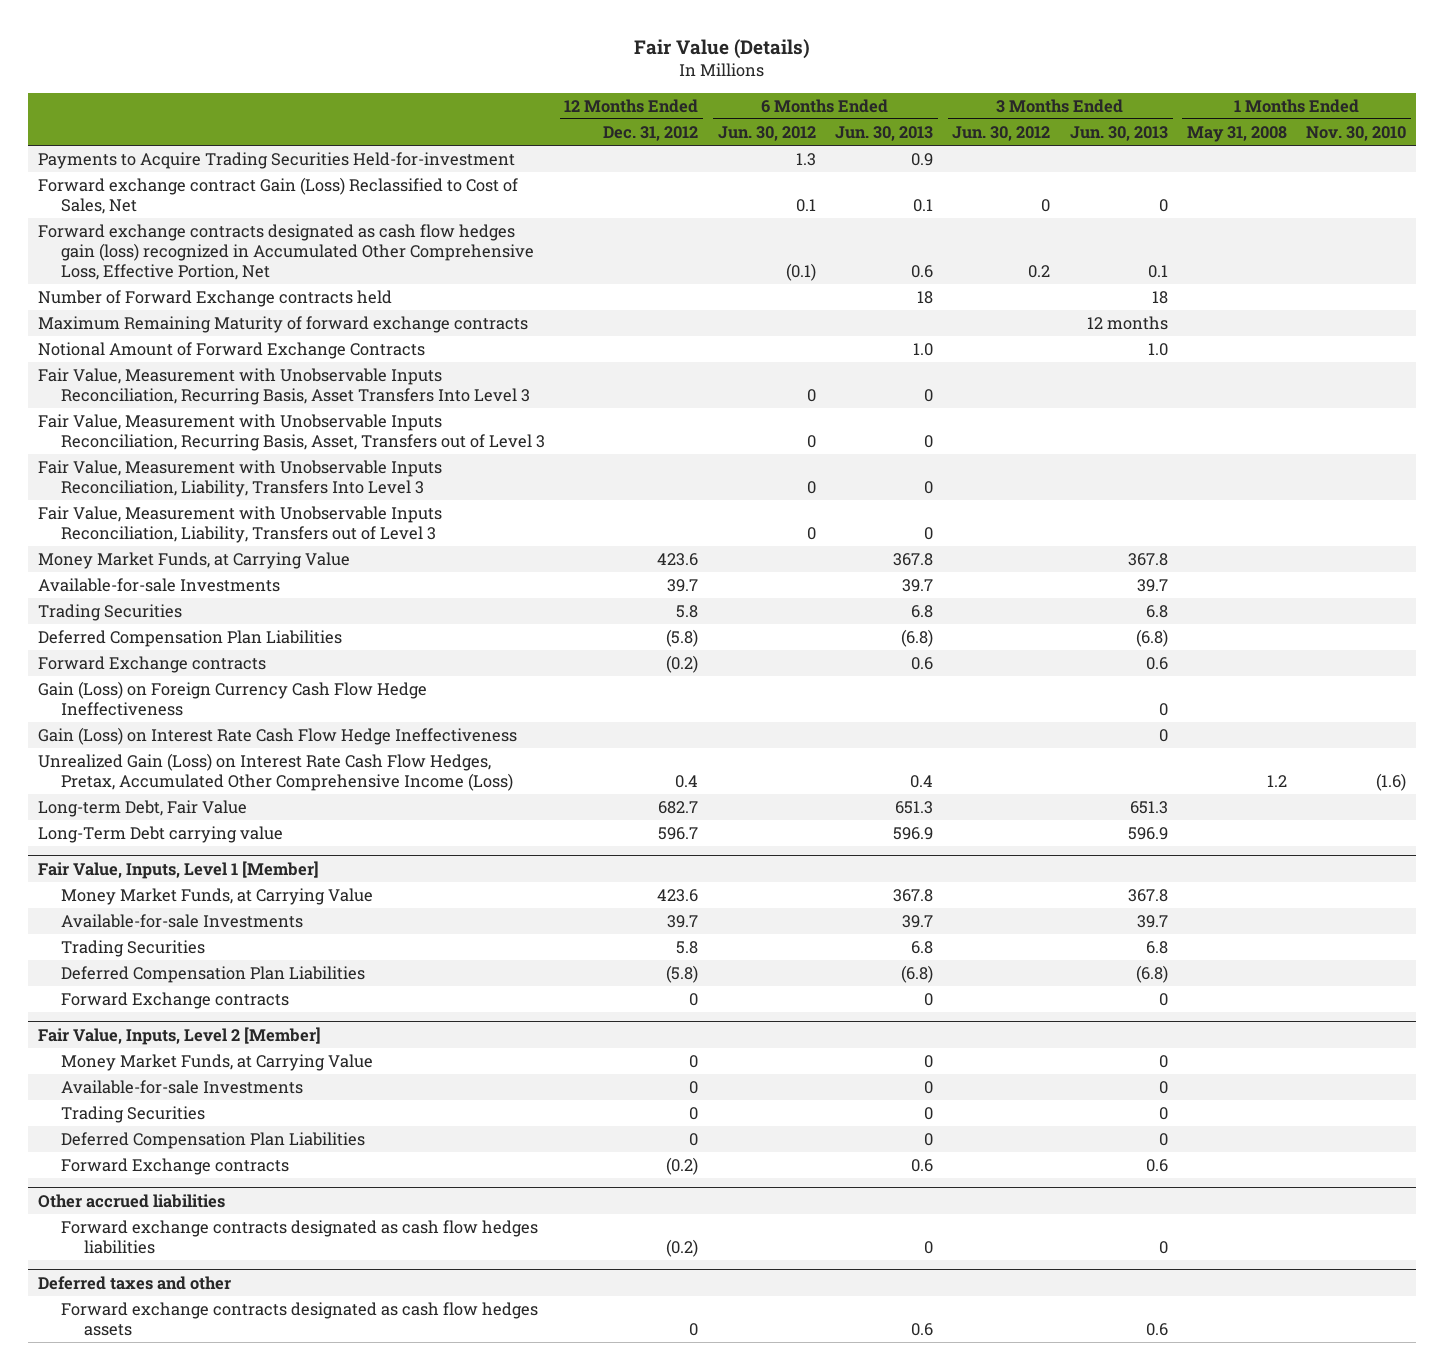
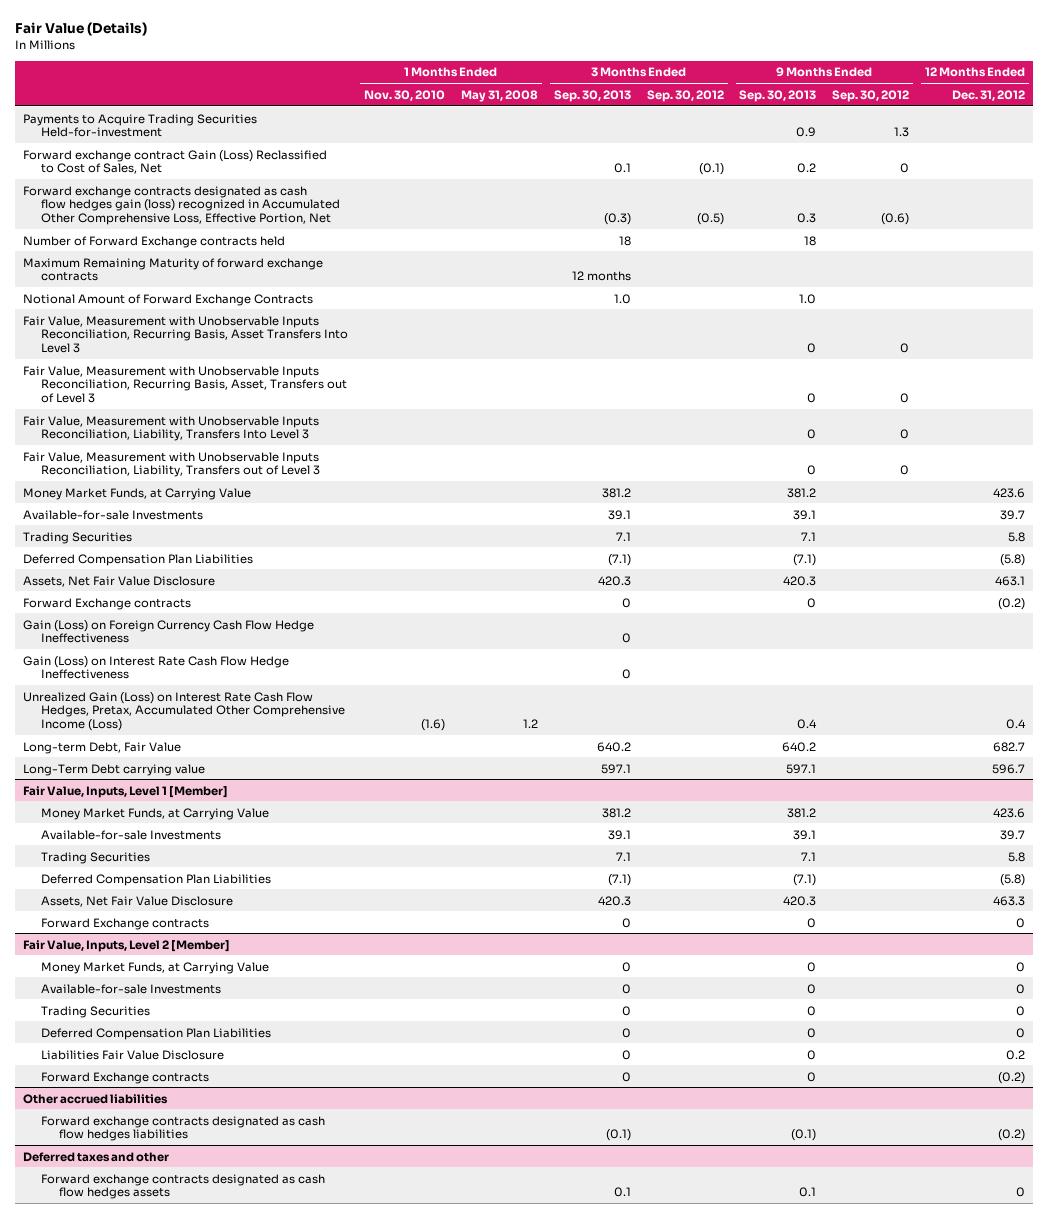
- | 12 Months Ended Dec. 31, 2012 | 6 Months Ended Jun. 30, 2012 | 6 Months Ended Jun. 30, 2013 | 3 Months Ended Jun. 30, 2012 | 3 Months Ended Jun. 30, 2013 | 1 Months Ended May 31, 2008 | 1 Months Ended Nov. 30, 2010
+ | 1 Months Ended Nov. 30, 2010 | 1 Months Ended May 31, 2008 | 3 Months Ended Sep. 30, 2013 | 3 Months Ended Sep. 30, 2012 | 9 Months Ended Sep. 30, 2013 | 9 Months Ended Sep. 30, 2012 | 12 Months Ended Dec. 31, 2012
+ Assets, Net Fair Value Disclosure | | | 420.3 | | 420.3 | | 463.1
@ Fair Value, Inputs, Level 1 [Member]
+ Assets, Net Fair Value Disclosure | | | 420.3 | | 420.3 | | 463.3
@ Fair Value, Inputs, Level 2 [Member]
+ Liabilities Fair Value Disclosure | | | 0 | | 0 | | 0.2

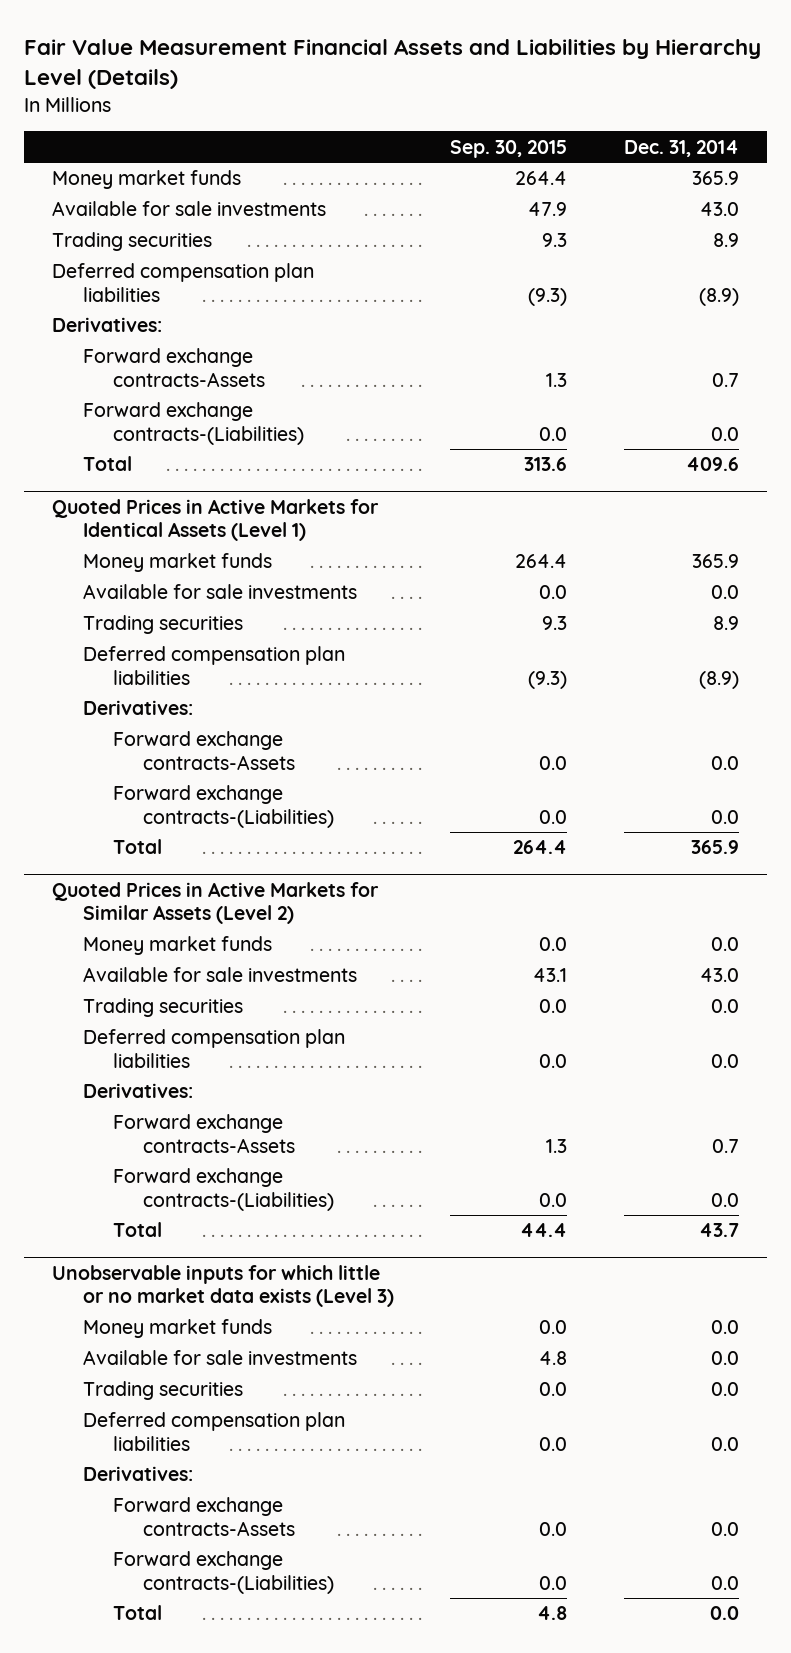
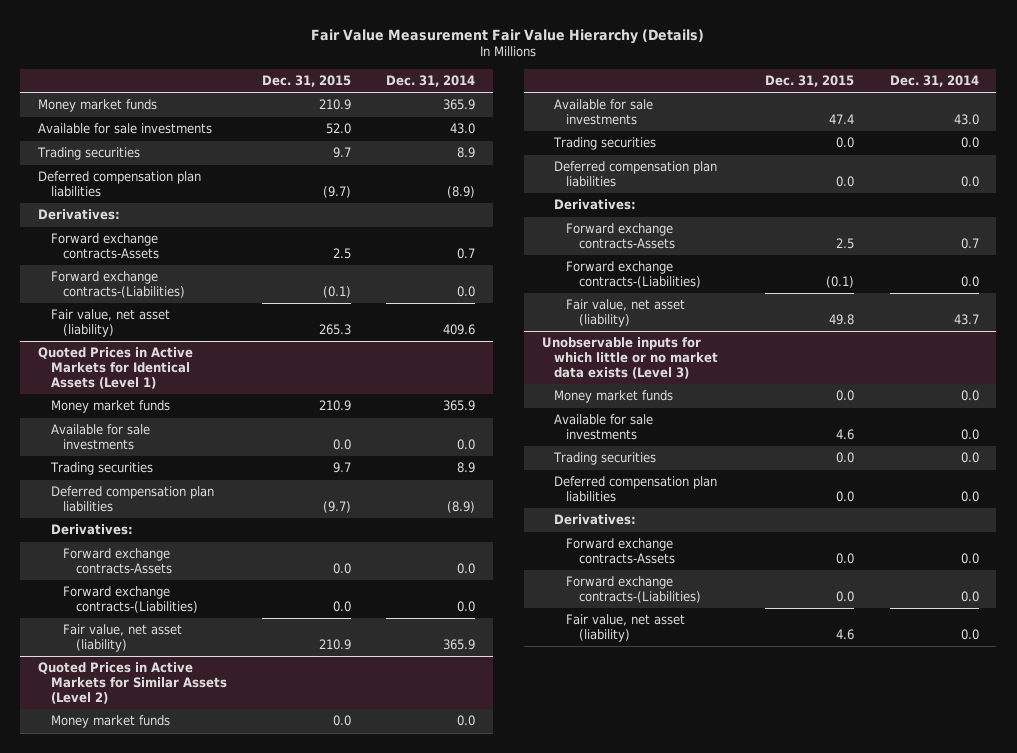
- Fair Value Measurement Financial Assets and Liabilities by Hierarchy Level (Details)
+ Fair Value Measurement Fair Value Hierarchy (Details)
- | Sep. 30, 2015 | Dec. 31, 2014
+ | Dec. 31, 2015 | Dec. 31, 2014
- Total | 313.6 | 409.6
+ Fair value, net asset (liability) | 265.3 | 409.6
@ Quoted Prices in Active Markets for Identical Assets (Level 1)
- Total | 264.4 | 365.9
+ Fair value, net asset (liability) | 210.9 | 365.9
@ Quoted Prices in Active Markets for Similar Assets (Level 2)
- Total | 44.4 | 43.7
+ Fair value, net asset (liability) | 49.8 | 43.7
@ Unobservable inputs for which little or no market data exists (Level 3)
- Total | 4.8 | 0.0
+ Fair value, net asset (liability) | 4.6 | 0.0

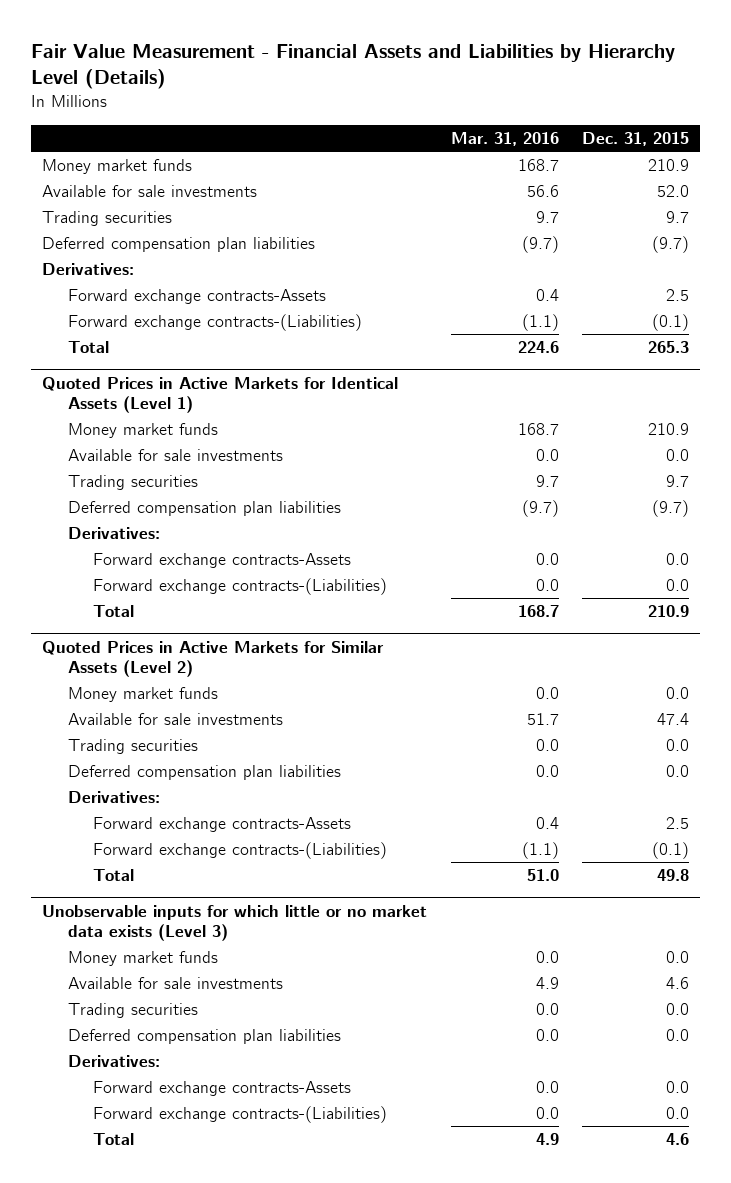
- Fair Value Measurement Fair Value Hierarchy (Details)
+ Fair Value Measurement - Financial Assets and Liabilities by Hierarchy Level (Details)
- | Dec. 31, 2015 | Dec. 31, 2014
+ | Mar. 31, 2016 | Dec. 31, 2015
- Fair value, net asset (liability) | 265.3 | 409.6
+ Total | 224.6 | 265.3
@ Quoted Prices in Active Markets for Identical Assets (Level 1)
- Fair value, net asset (liability) | 210.9 | 365.9
+ Total | 168.7 | 210.9
@ Quoted Prices in Active Markets for Similar Assets (Level 2)
- Fair value, net asset (liability) | 49.8 | 43.7
+ Total | 51.0 | 49.8
@ Unobservable inputs for which little or no market data exists (Level 3)
- Fair value, net asset (liability) | 4.6 | 0.0
+ Total | 4.9 | 4.6

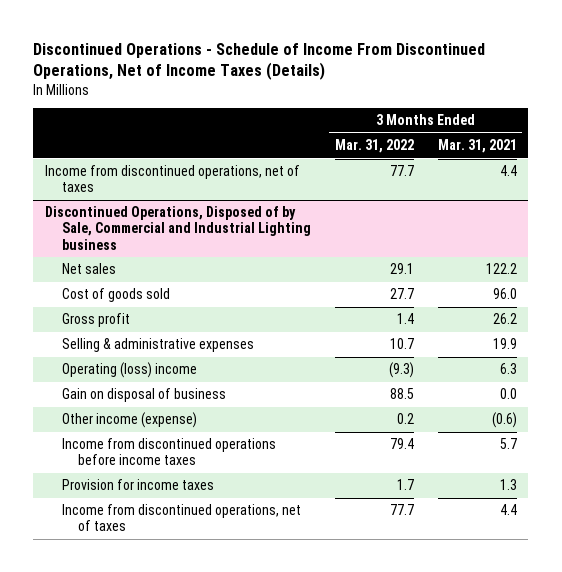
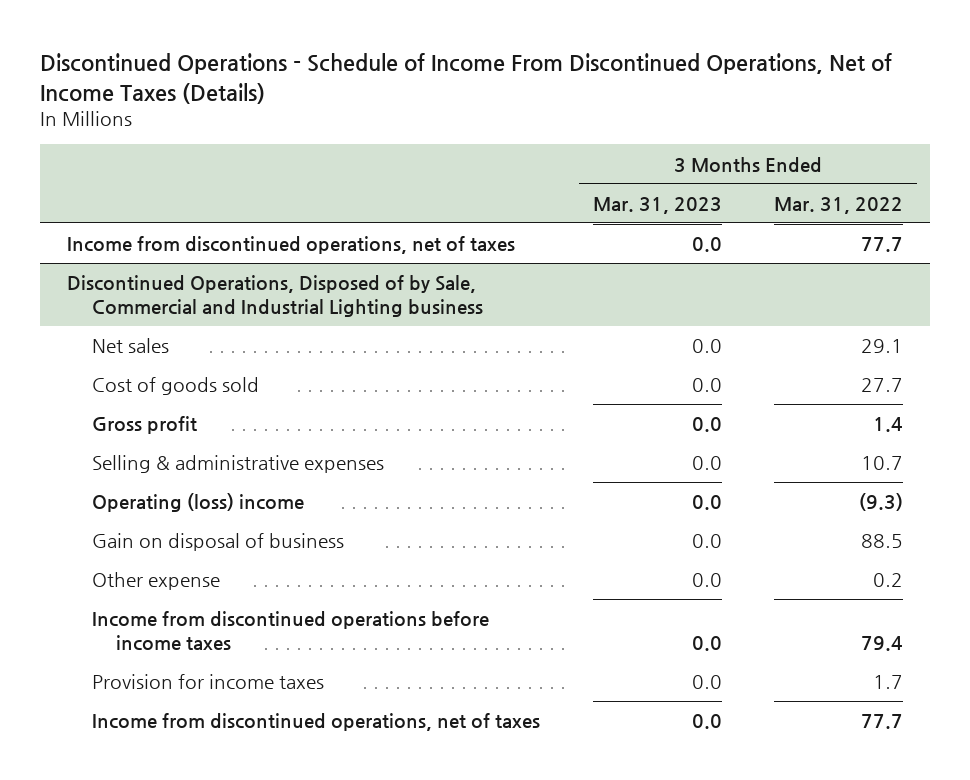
- | 3 Months Ended Mar. 31, 2022 | 3 Months Ended Mar. 31, 2021
+ | 3 Months Ended Mar. 31, 2023 | 3 Months Ended Mar. 31, 2022
@ Discontinued Operations, Disposed of by Sale, Commercial and Industrial Lighting business
- Other income (expense) | 0.2 | (0.6)
+ Other expense | 0.0 | 0.2

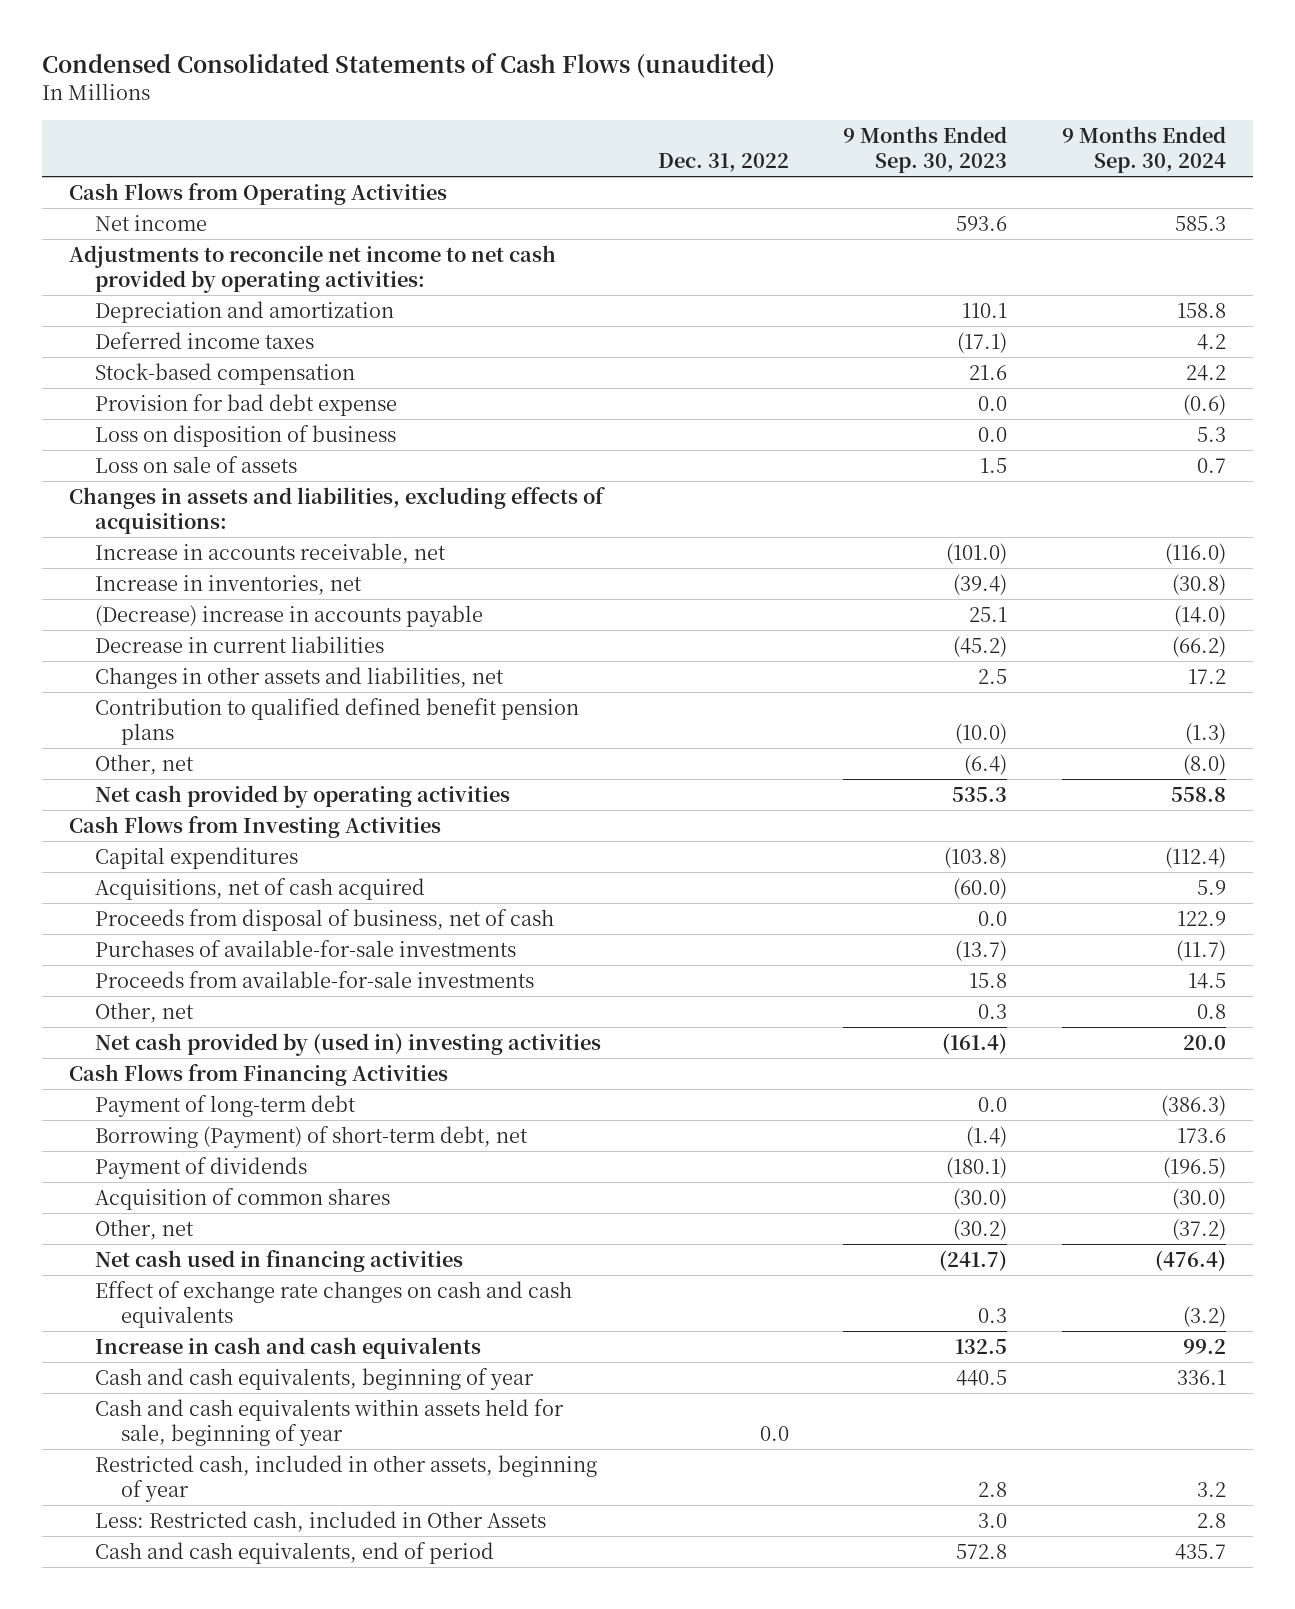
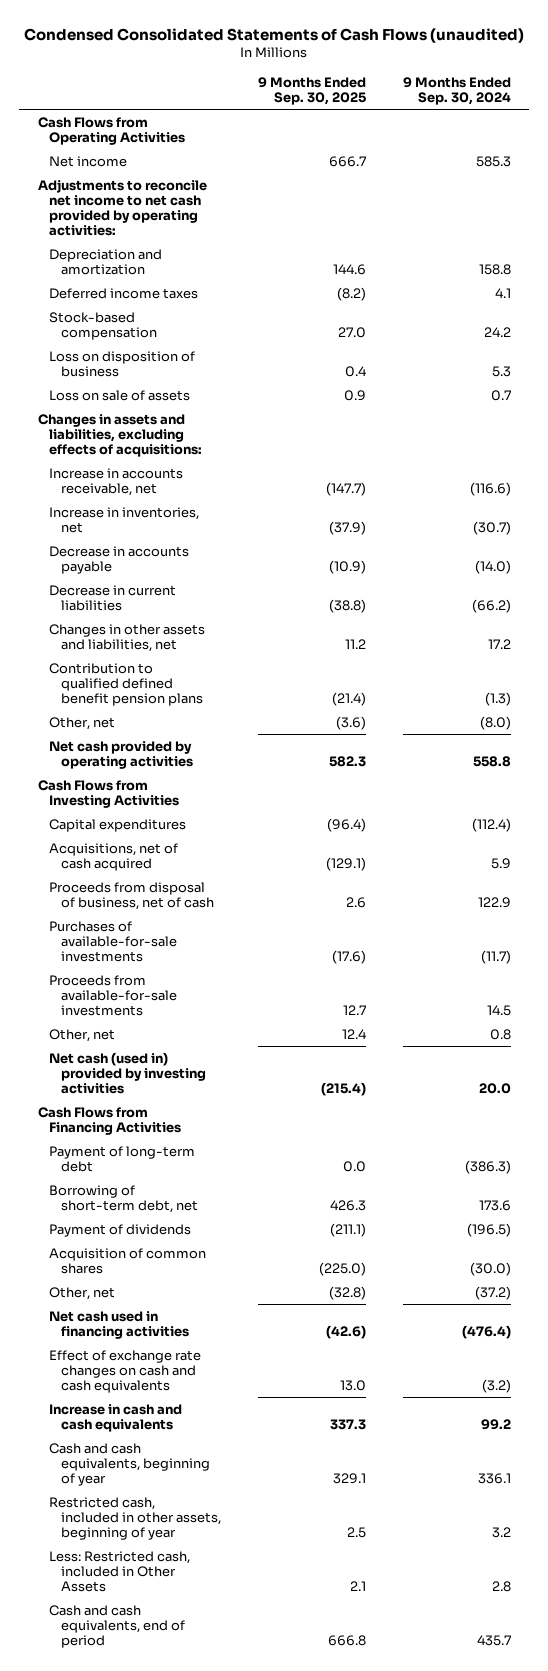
- | Dec. 31, 2022 | 9 Months Ended Sep. 30, 2023 | 9 Months Ended Sep. 30, 2024
+ | 9 Months Ended Sep. 30, 2025 | 9 Months Ended Sep. 30, 2024
- Deferred income taxes | | (17.1) | 4.2
+ Deferred income taxes | (8.2) | 4.1
- Provision for bad debt expense | | 0.0 | (0.6)
- Increase in accounts receivable, net | | (101.0) | (116.0)
- Increase in inventories, net | | (39.4) | (30.8)
- (Decrease) increase in accounts payable | | 25.1 | (14.0)
+ Increase in accounts receivable, net | (147.7) | (116.6)
+ Increase in inventories, net | (37.9) | (30.7)
+ Decrease in accounts payable | (10.9) | (14.0)
- Net cash provided by (used in) investing activities | | (161.4) | 20.0
+ Net cash (used in) provided by investing activities | (215.4) | 20.0
- Borrowing (Payment) of short-term debt, net | | (1.4) | 173.6
+ Borrowing of short-term debt, net | 426.3 | 173.6
- Cash and cash equivalents within assets held for sale, beginning of year | 0.0 | |

